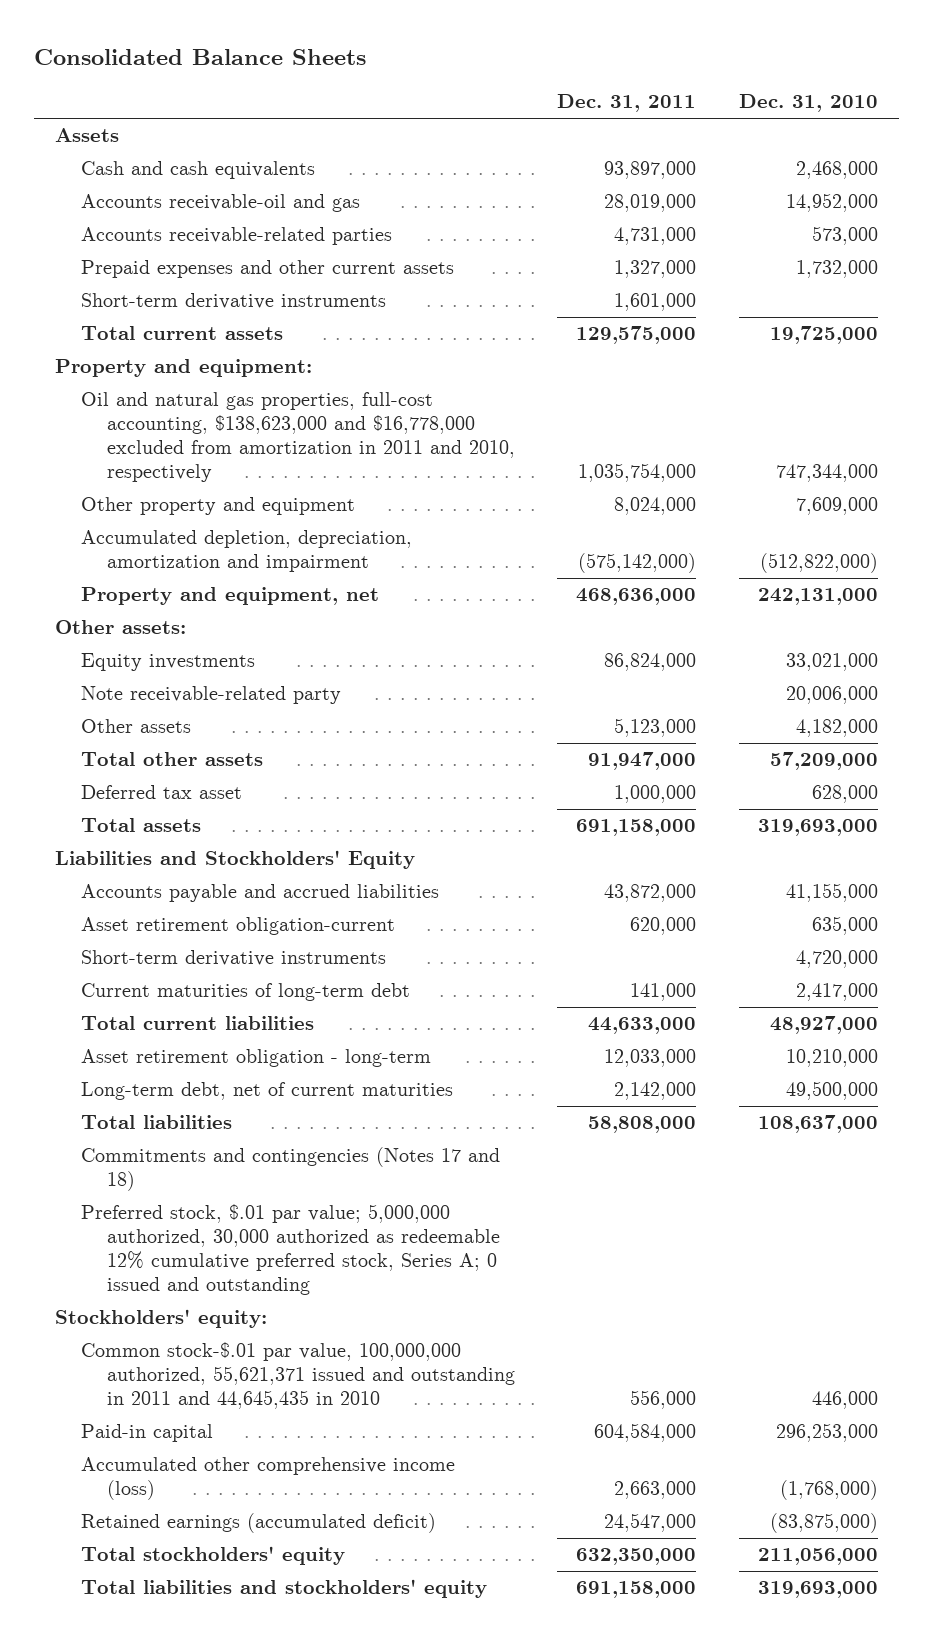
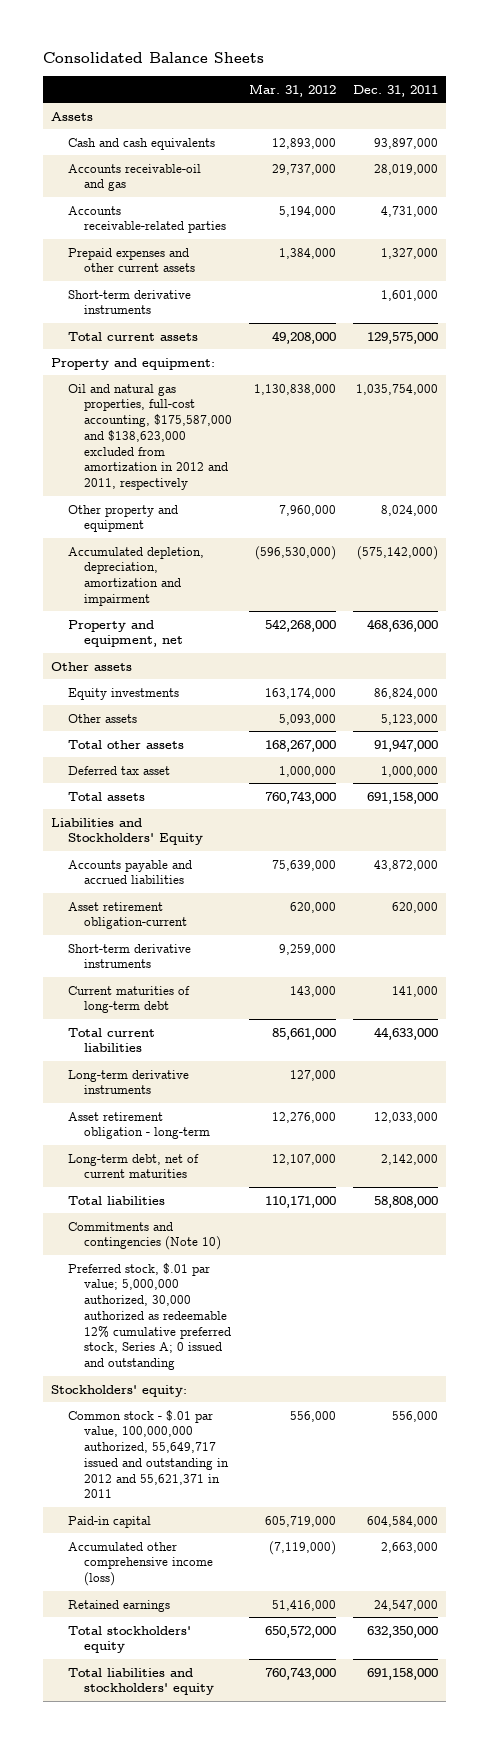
- | Dec. 31, 2011 | Dec. 31, 2010
+ | Mar. 31, 2012 | Dec. 31, 2011
- Oil and natural gas properties, full-cost accounting, $138,623,000 and $16,778,000 excluded from amortization in 2011 and 2010, respectively | 1,035,754,000 | 747,344,000
+ Oil and natural gas properties, full-cost accounting, $175,587,000 and $138,623,000 excluded from amortization in 2012 and 2011, respectively | 1,130,838,000 | 1,035,754,000
- Other assets:
+ Other assets
- Note receivable-related party | | 20,006,000
+ Long-term derivative instruments | 127,000 |
- Commitments and contingencies (Notes 17 and 18)
+ Commitments and contingencies (Note 10)
- Common stock-$.01 par value, 100,000,000 authorized, 55,621,371 issued and outstanding in 2011 and 44,645,435 in 2010 | 556,000 | 446,000
+ Common stock - $.01 par value, 100,000,000 authorized, 55,649,717 issued and outstanding in 2012 and 55,621,371 in 2011 | 556,000 | 556,000
- Retained earnings (accumulated deficit) | 24,547,000 | (83,875,000)
+ Retained earnings | 51,416,000 | 24,547,000

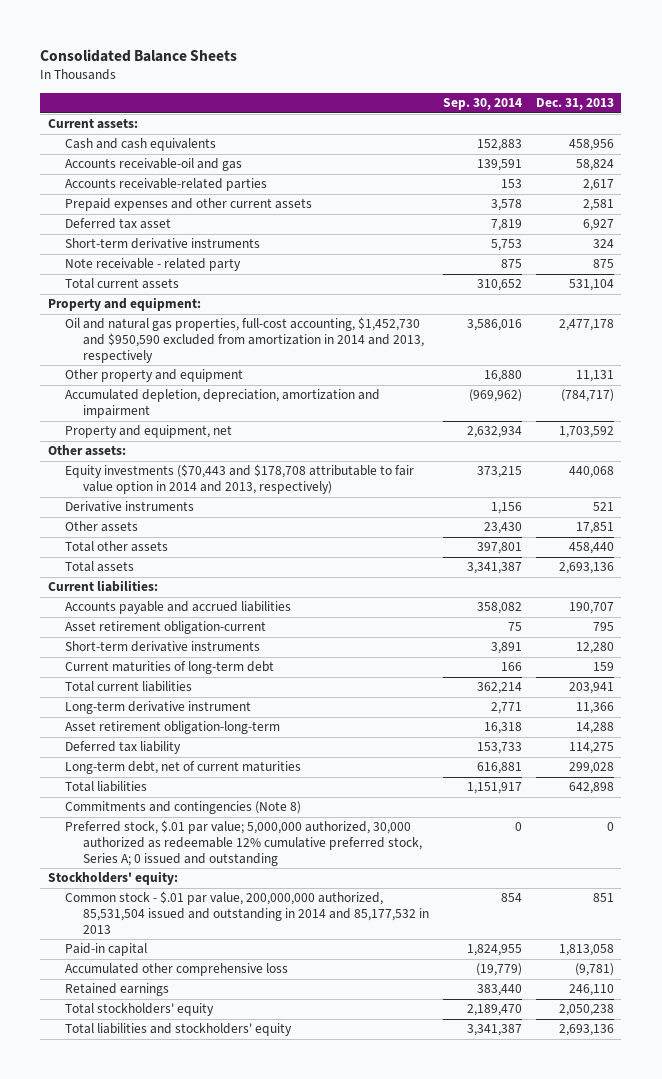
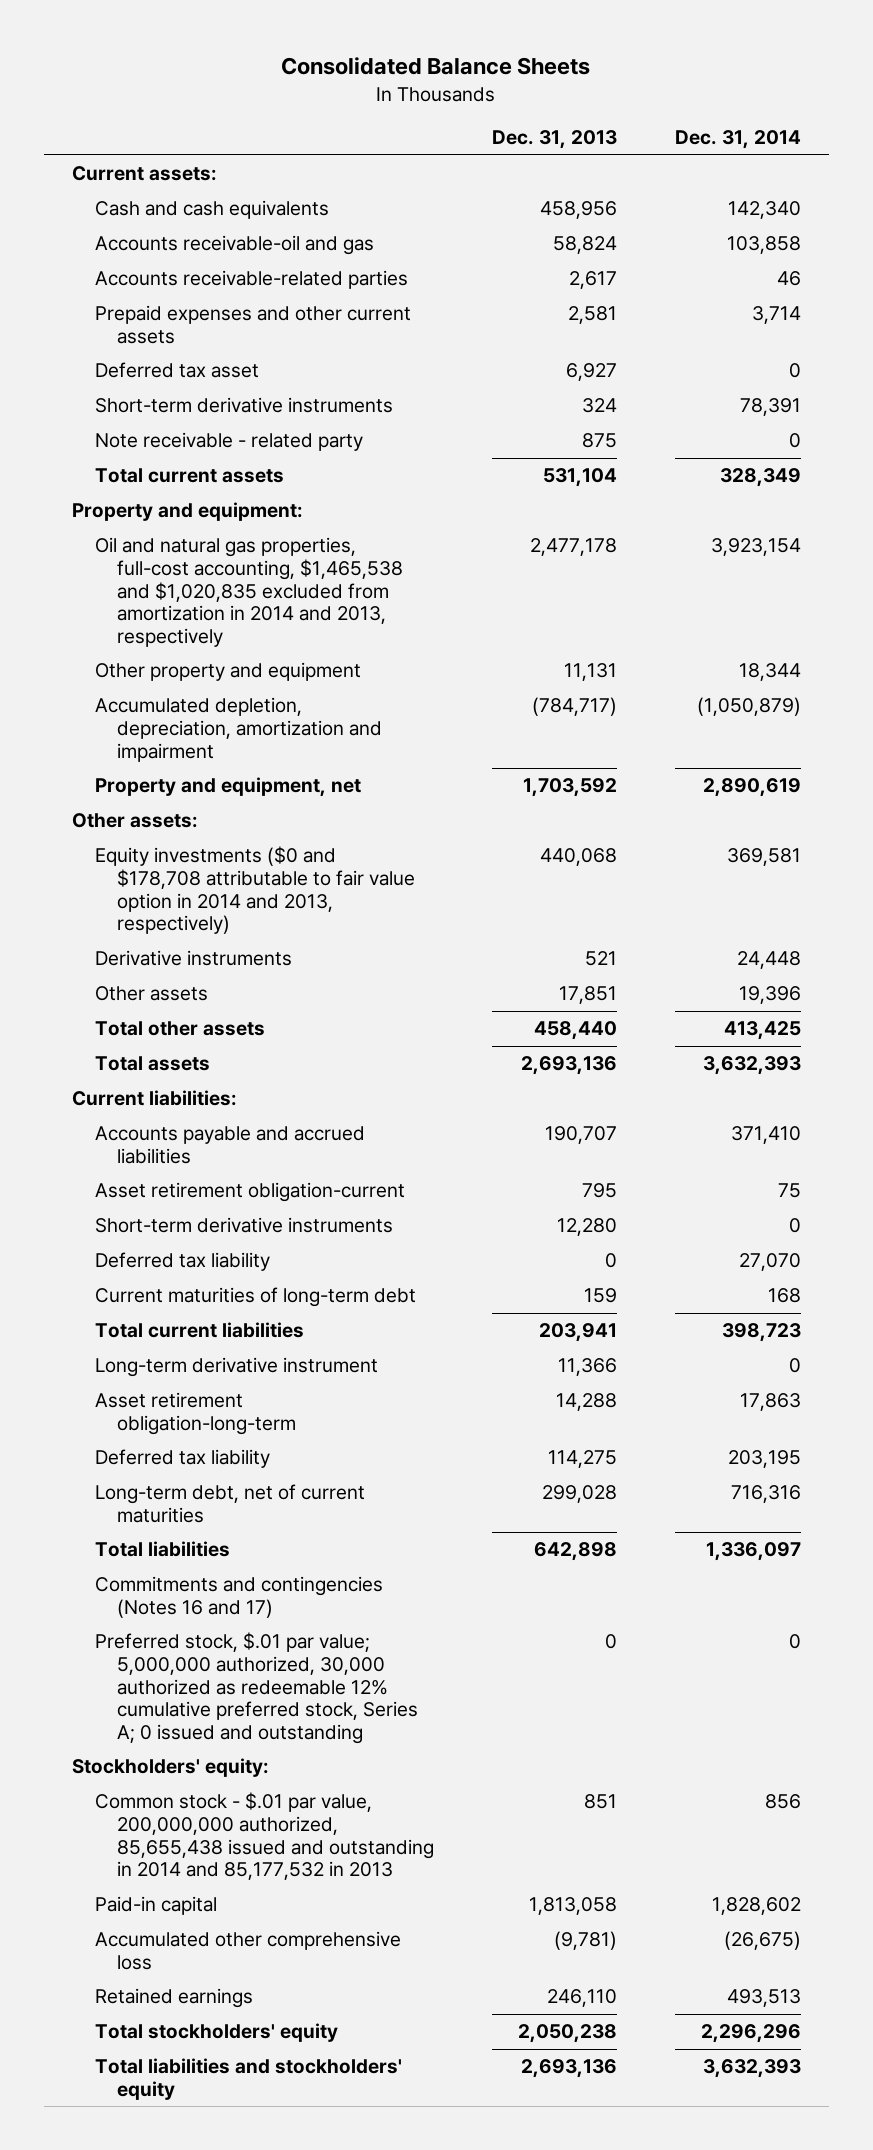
- | Sep. 30, 2014 | Dec. 31, 2013
+ | Dec. 31, 2013 | Dec. 31, 2014
- Oil and natural gas properties, full-cost accounting, $1,452,730 and $950,590 excluded from amortization in 2014 and 2013, respectively | 3,586,016 | 2,477,178
+ Oil and natural gas properties, full-cost accounting, $1,465,538 and $1,020,835 excluded from amortization in 2014 and 2013, respectively | 2,477,178 | 3,923,154
- Equity investments ($70,443 and $178,708 attributable to fair value option in 2014 and 2013, respectively) | 373,215 | 440,068
+ Equity investments ($0 and $178,708 attributable to fair value option in 2014 and 2013, respectively) | 440,068 | 369,581
+ Deferred tax liability | 0 | 27,070
- Commitments and contingencies (Note 8)
+ Commitments and contingencies (Notes 16 and 17)
- Common stock - $.01 par value, 200,000,000 authorized, 85,531,504 issued and outstanding in 2014 and 85,177,532 in 2013 | 854 | 851
+ Common stock - $.01 par value, 200,000,000 authorized, 85,655,438 issued and outstanding in 2014 and 85,177,532 in 2013 | 851 | 856

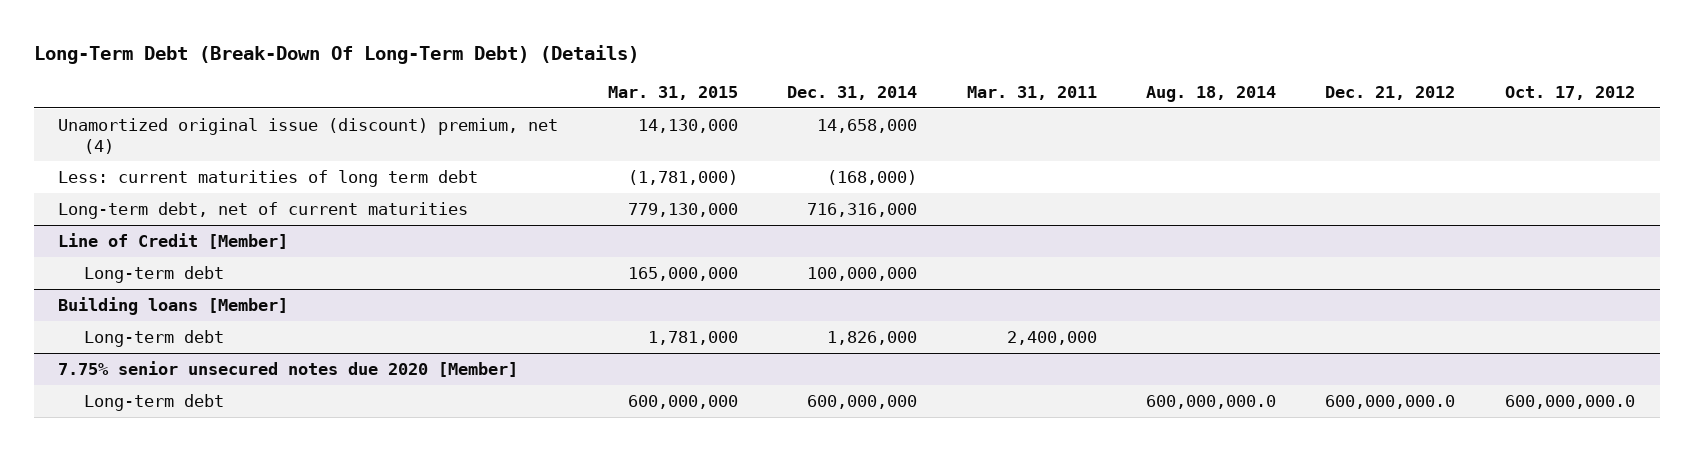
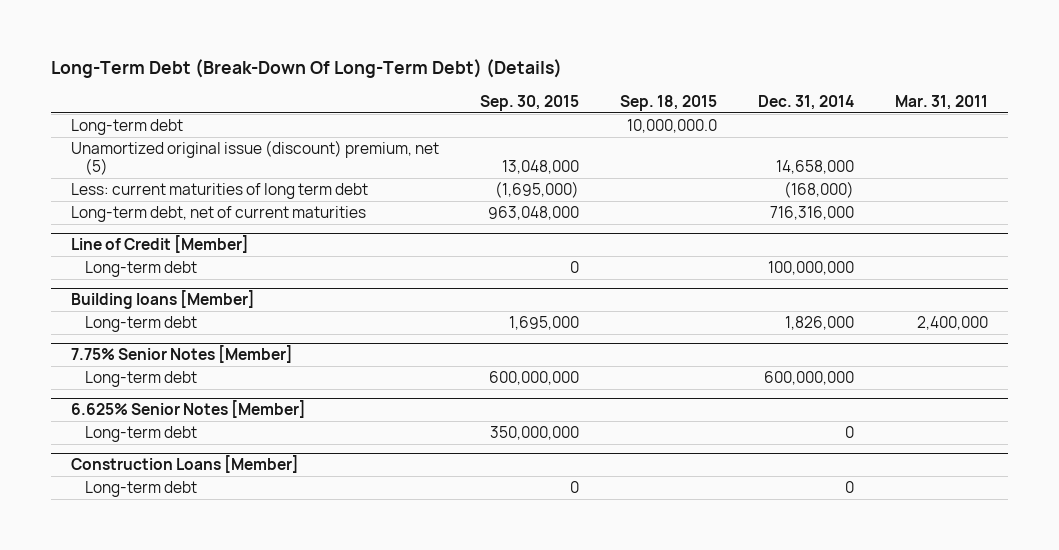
- | Mar. 31, 2015 | Dec. 31, 2014 | Mar. 31, 2011 | Aug. 18, 2014 | Dec. 21, 2012 | Oct. 17, 2012
+ | Sep. 30, 2015 | Sep. 18, 2015 | Dec. 31, 2014 | Mar. 31, 2011
- Unamortized original issue (discount) premium, net (4) | 14,130,000 | 14,658,000 | | | |
+ Long-term debt | | 10,000,000.0 | |
+ Unamortized original issue (discount) premium, net (5) | 13,048,000 | | 14,658,000 |
- 7.75% senior unsecured notes due 2020 [Member]
+ 7.75% Senior Notes [Member]
+ 6.625% Senior Notes [Member]
+ Long-term debt | 350,000,000 | | 0 |
+ Construction Loans [Member]
+ Long-term debt | 0 | | 0 |

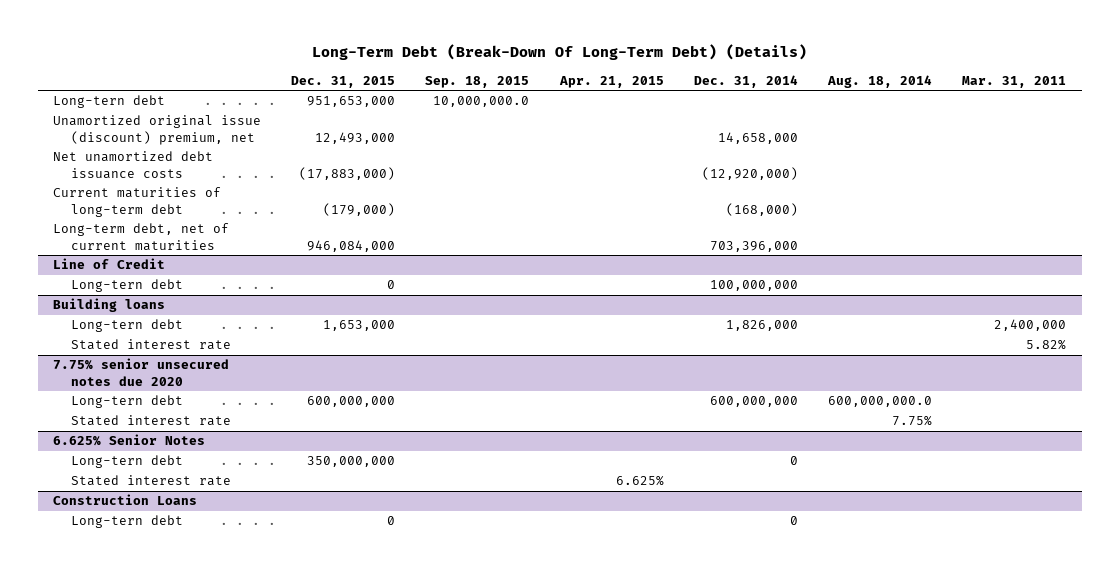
- | Sep. 30, 2015 | Sep. 18, 2015 | Dec. 31, 2014 | Mar. 31, 2011
+ | Dec. 31, 2015 | Sep. 18, 2015 | Apr. 21, 2015 | Dec. 31, 2014 | Aug. 18, 2014 | Mar. 31, 2011
- Long-term debt | | 10,000,000.0 | |
- Unamortized original issue (discount) premium, net (5) | 13,048,000 | | 14,658,000 |
- Less: current maturities of long term debt | (1,695,000) | | (168,000) |
- Long-term debt, net of current maturities | 963,048,000 | | 716,316,000 |
- Line of Credit [Member]
- Long-term debt | 0 | | 100,000,000 |
- Building loans [Member]
- Long-term debt | 1,695,000 | | 1,826,000 | 2,400,000
- 7.75% Senior Notes [Member]
- Long-term debt | 600,000,000 | | 600,000,000 |
- 6.625% Senior Notes [Member]
- Long-term debt | 350,000,000 | | 0 |
- Construction Loans [Member]
- Long-term debt | 0 | | 0 |
+ Long-tern debt | 951,653,000 | 10,000,000.0 | | | |
+ Unamortized original issue (discount) premium, net | 12,493,000 | | | 14,658,000 | |
+ Net unamortized debt issuance costs | (17,883,000) | | | (12,920,000) | |
+ Current maturities of long-term debt | (179,000) | | | (168,000) | |
+ Long-term debt, net of current maturities | 946,084,000 | | | 703,396,000 | |
+ Line of Credit
+ Long-tern debt | 0 | | | 100,000,000 | |
+ Building loans
+ Long-tern debt | 1,653,000 | | | 1,826,000 | | 2,400,000
+ Stated interest rate | | | | | | 5.82%
+ 7.75% senior unsecured notes due 2020
+ Long-tern debt | 600,000,000 | | | 600,000,000 | 600,000,000.0 |
+ Stated interest rate | | | | | 7.75% |
+ 6.625% Senior Notes
+ Long-tern debt | 350,000,000 | | | 0 | |
+ Stated interest rate | | | 6.625% | | |
+ Construction Loans
+ Long-tern debt | 0 | | | 0 | |

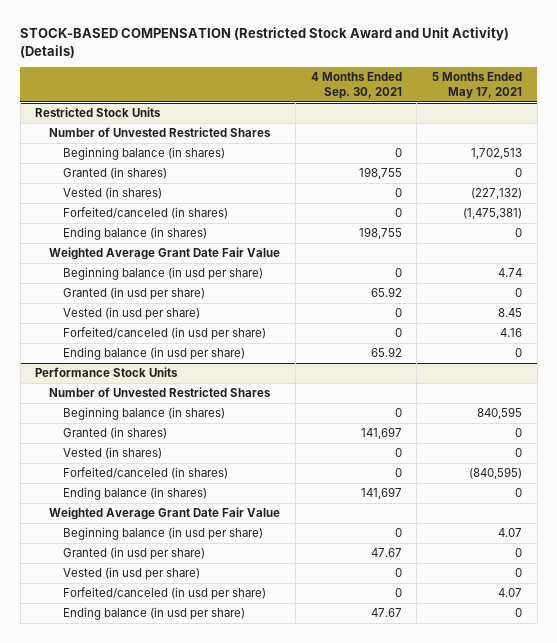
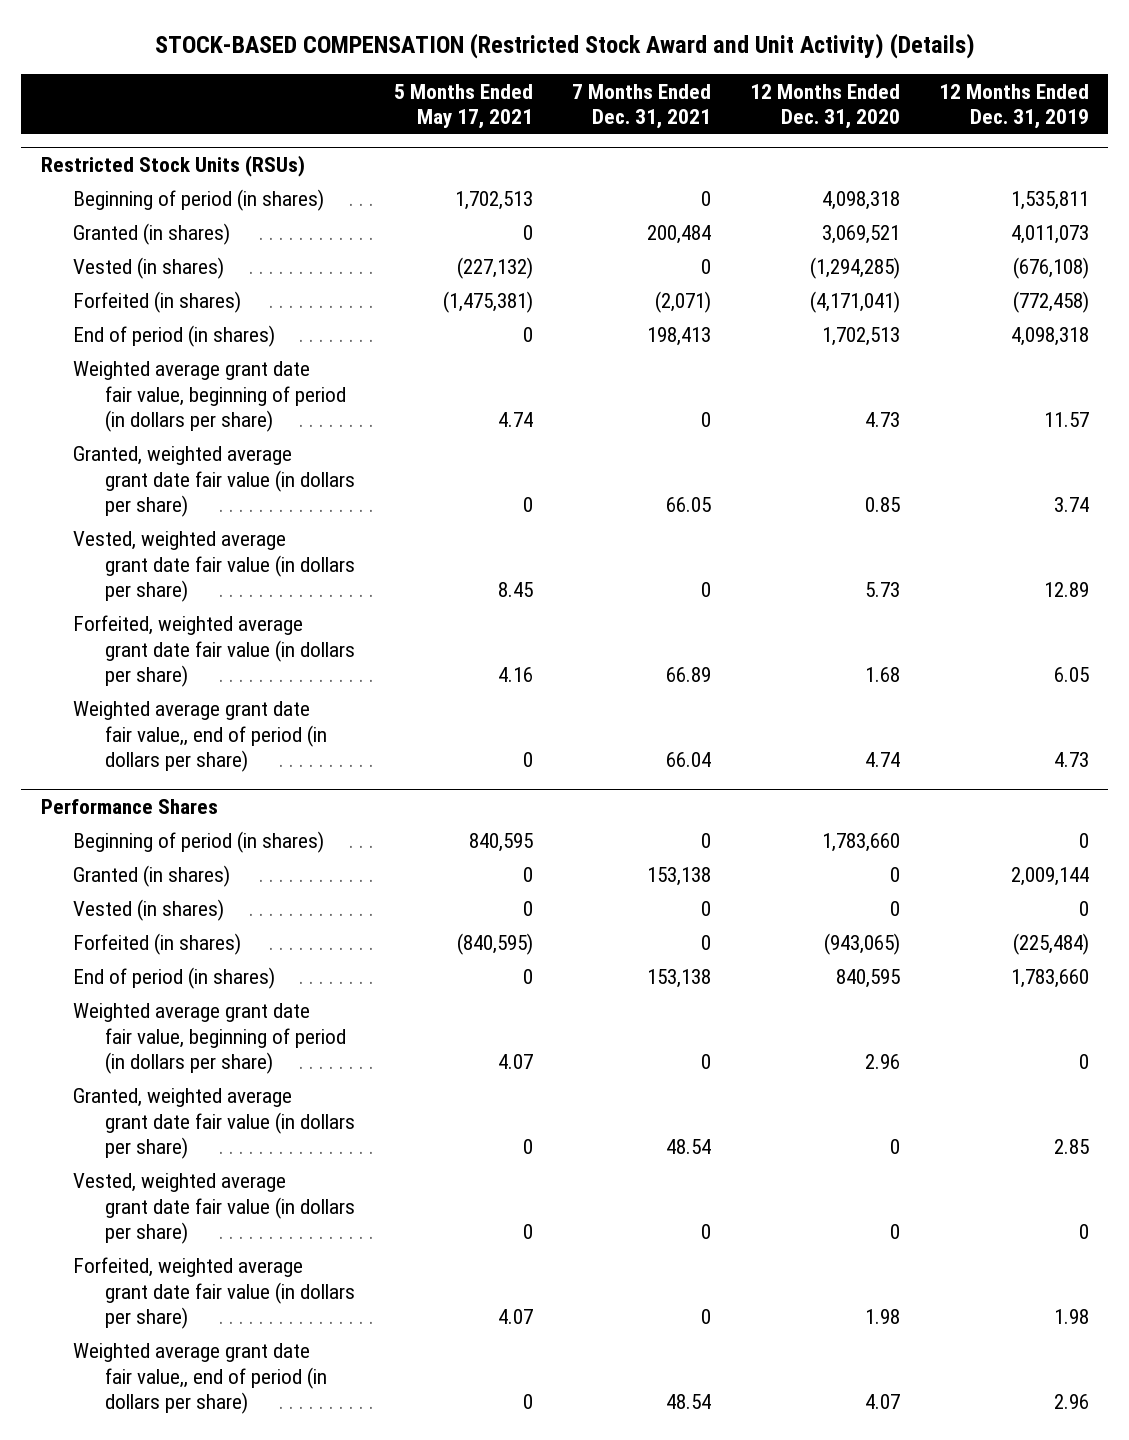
- | 4 Months Ended Sep. 30, 2021 | 5 Months Ended May 17, 2021
+ | 5 Months Ended May 17, 2021 | 7 Months Ended Dec. 31, 2021 | 12 Months Ended Dec. 31, 2020 | 12 Months Ended Dec. 31, 2019
- Restricted Stock Units
- Number of Unvested Restricted Shares
- Beginning balance (in shares) | 0 | 1,702,513
+ Restricted Stock Units (RSUs)
+ Beginning of period (in shares) | 1,702,513 | 0 | 4,098,318 | 1,535,811
- Forfeited/canceled (in shares) | 0 | (1,475,381)
- Ending balance (in shares) | 198,755 | 0
- Weighted Average Grant Date Fair Value
- Beginning balance (in usd per share) | 0 | 4.74
- Granted (in usd per share) | 65.92 | 0
- Vested (in usd per share) | 0 | 8.45
- Forfeited/canceled (in usd per share) | 0 | 4.16
- Ending balance (in usd per share) | 65.92 | 0
- Performance Stock Units
- Number of Unvested Restricted Shares
- Beginning balance (in shares) | 0 | 840,595
+ Forfeited (in shares) | (1,475,381) | (2,071) | (4,171,041) | (772,458)
+ End of period (in shares) | 0 | 198,413 | 1,702,513 | 4,098,318
+ Weighted average grant date fair value, beginning of period (in dollars per share) | 4.74 | 0 | 4.73 | 11.57
+ Granted, weighted average grant date fair value (in dollars per share) | 0 | 66.05 | 0.85 | 3.74
+ Vested, weighted average grant date fair value (in dollars per share) | 8.45 | 0 | 5.73 | 12.89
+ Forfeited, weighted average grant date fair value (in dollars per share) | 4.16 | 66.89 | 1.68 | 6.05
+ Weighted average grant date fair value,, end of period (in dollars per share) | 0 | 66.04 | 4.74 | 4.73
+ Performance Shares
+ Beginning of period (in shares) | 840,595 | 0 | 1,783,660 | 0
- Forfeited/canceled (in shares) | 0 | (840,595)
- Ending balance (in shares) | 141,697 | 0
- Weighted Average Grant Date Fair Value
- Beginning balance (in usd per share) | 0 | 4.07
- Granted (in usd per share) | 47.67 | 0
- Vested (in usd per share) | 0 | 0
- Forfeited/canceled (in usd per share) | 0 | 4.07
- Ending balance (in usd per share) | 47.67 | 0
+ Forfeited (in shares) | (840,595) | 0 | (943,065) | (225,484)
+ End of period (in shares) | 0 | 153,138 | 840,595 | 1,783,660
+ Weighted average grant date fair value, beginning of period (in dollars per share) | 4.07 | 0 | 2.96 | 0
+ Granted, weighted average grant date fair value (in dollars per share) | 0 | 48.54 | 0 | 2.85
+ Vested, weighted average grant date fair value (in dollars per share) | 0 | 0 | 0 | 0
+ Forfeited, weighted average grant date fair value (in dollars per share) | 4.07 | 0 | 1.98 | 1.98
+ Weighted average grant date fair value,, end of period (in dollars per share) | 0 | 48.54 | 4.07 | 2.96

